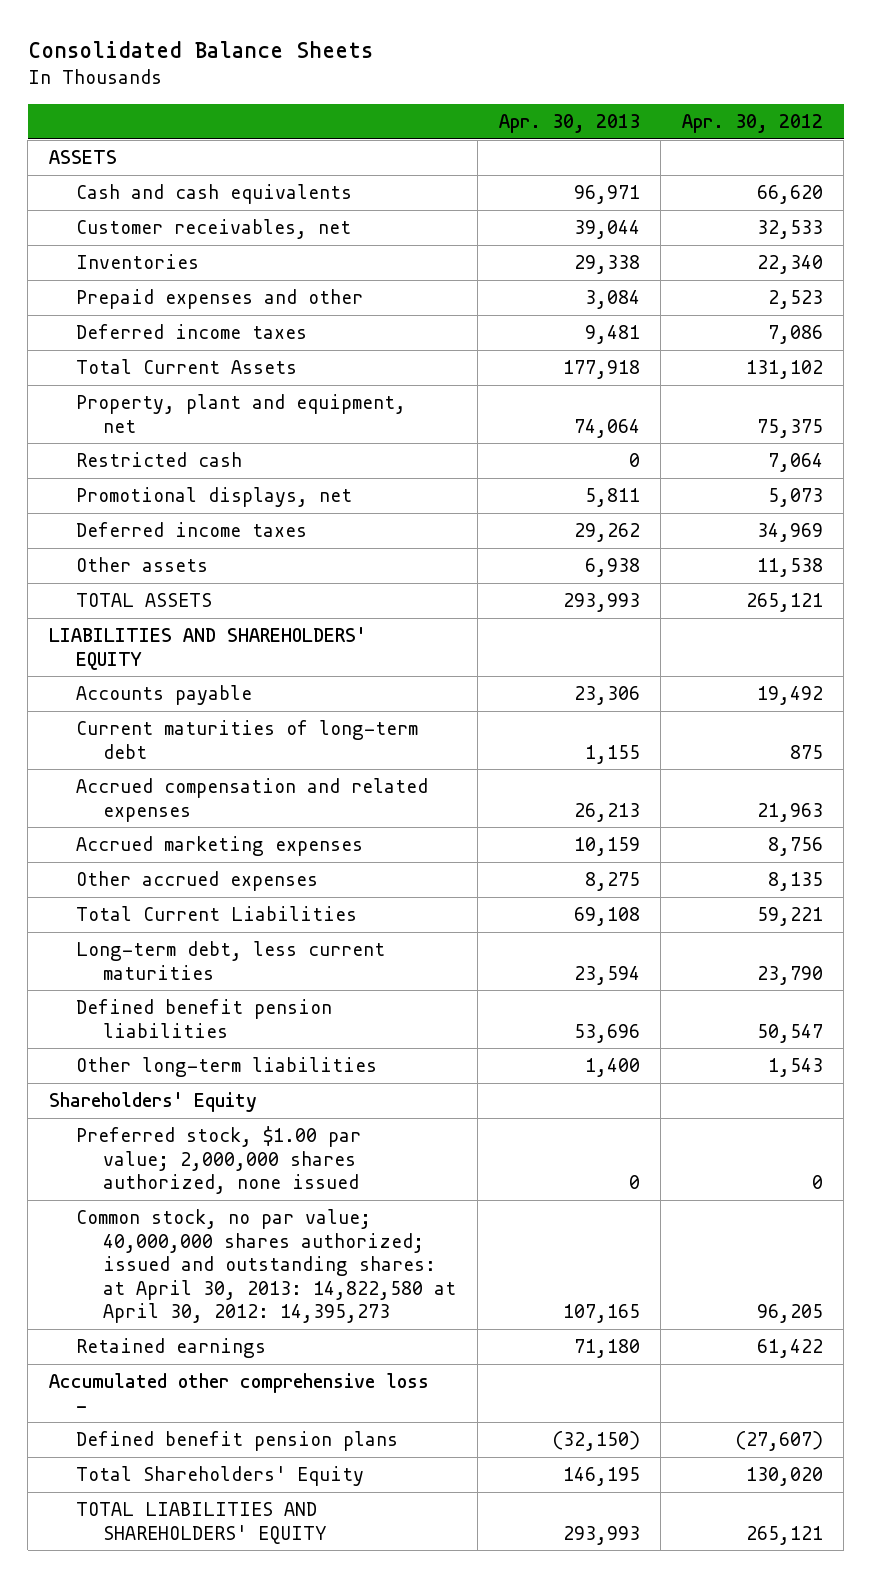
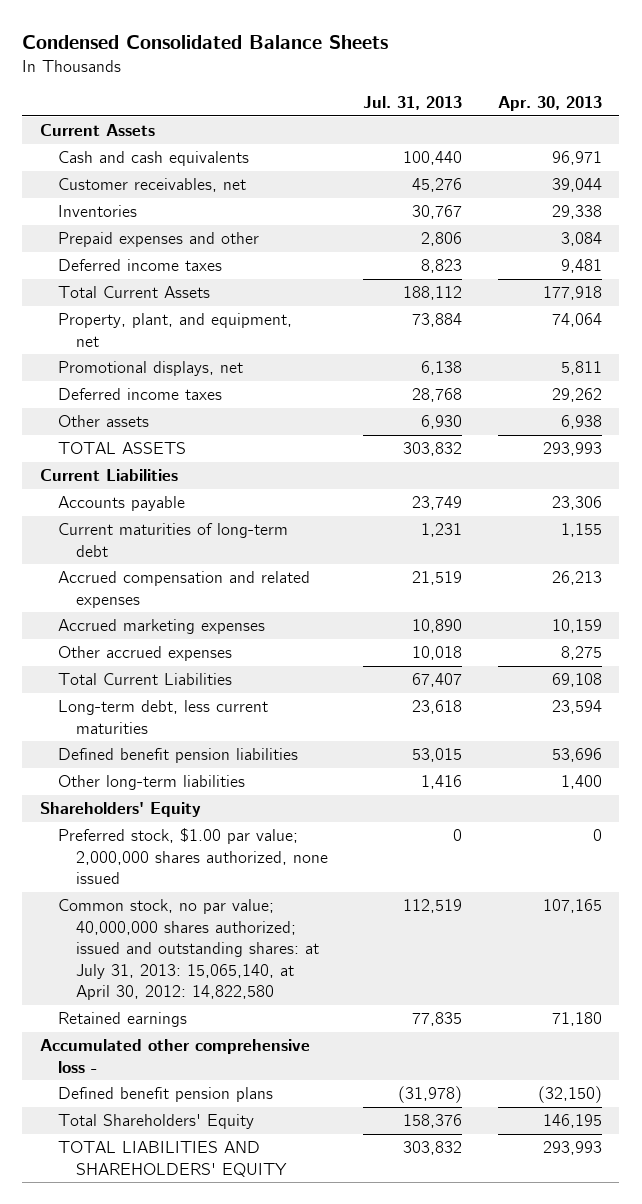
- Consolidated Balance Sheets
+ Condensed Consolidated Balance Sheets
- | Apr. 30, 2013 | Apr. 30, 2012
+ | Jul. 31, 2013 | Apr. 30, 2013
- ASSETS
+ Current Assets
- Property, plant and equipment, net | 74,064 | 75,375
- Restricted cash | 0 | 7,064
+ Property, plant, and equipment, net | 73,884 | 74,064
- LIABILITIES AND SHAREHOLDERS' EQUITY
+ Current Liabilities
- Common stock, no par value; 40,000,000 shares authorized; issued and outstanding shares: at April 30, 2013: 14,822,580 at April 30, 2012: 14,395,273 | 107,165 | 96,205
+ Common stock, no par value; 40,000,000 shares authorized; issued and outstanding shares: at July 31, 2013: 15,065,140, at April 30, 2012: 14,822,580 | 112,519 | 107,165

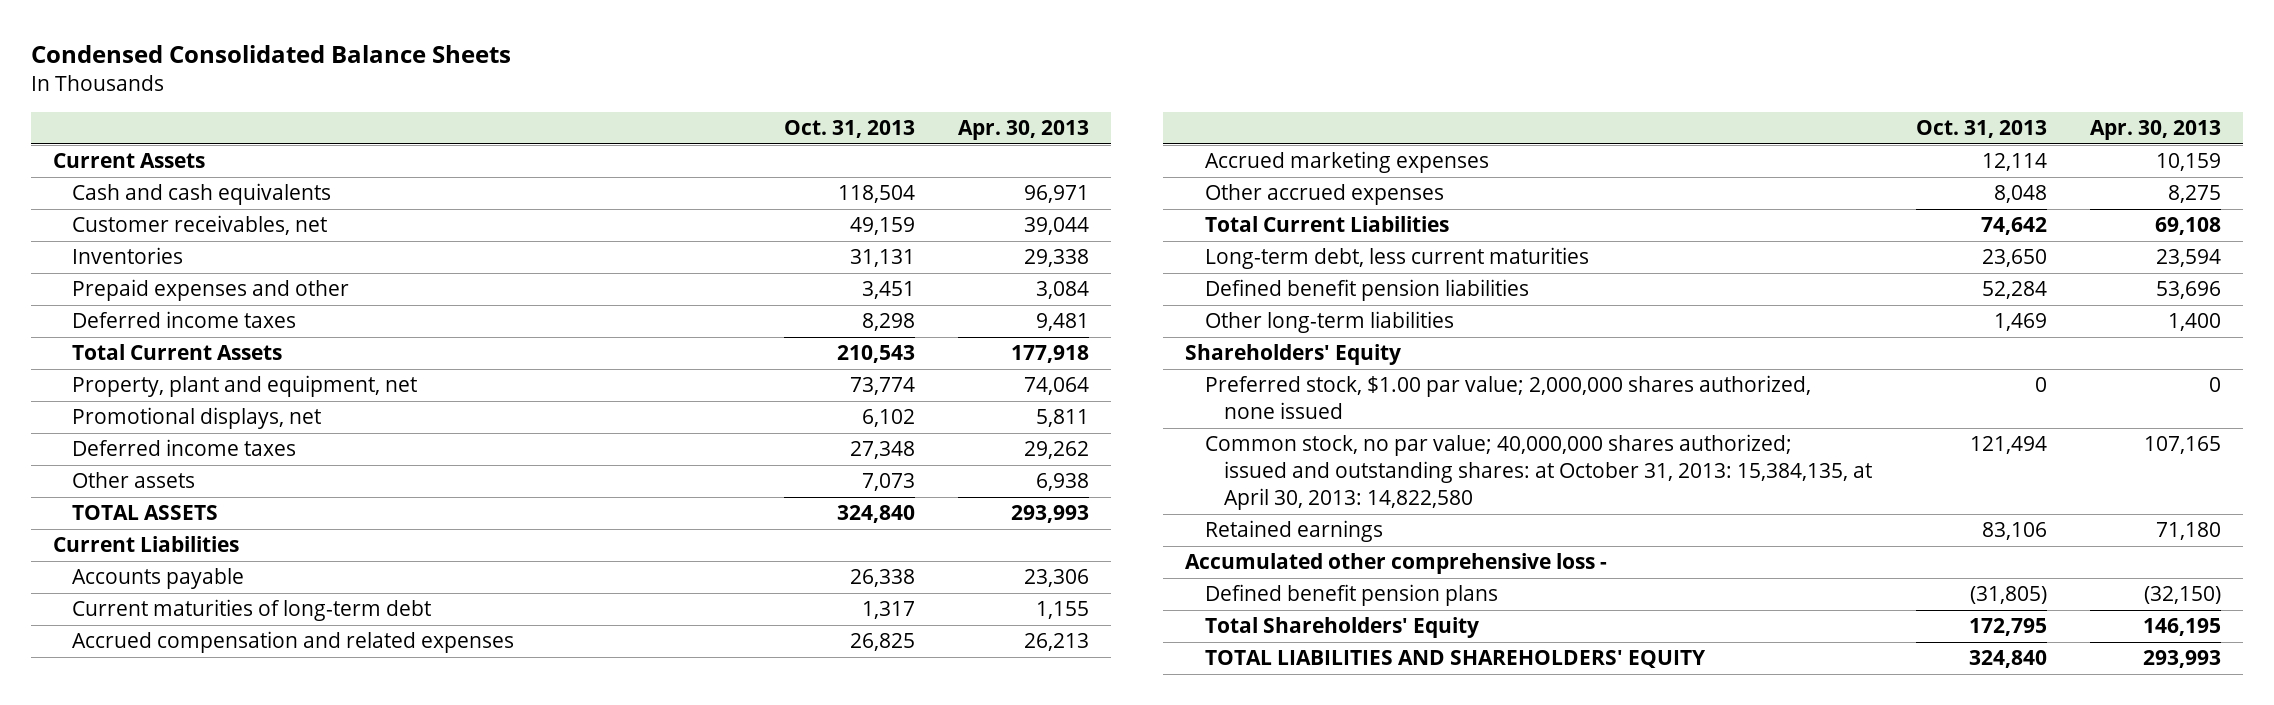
- | Jul. 31, 2013 | Apr. 30, 2013
+ | Oct. 31, 2013 | Apr. 30, 2013
- Property, plant, and equipment, net | 73,884 | 74,064
+ Property, plant and equipment, net | 73,774 | 74,064
- Common stock, no par value; 40,000,000 shares authorized; issued and outstanding shares: at July 31, 2013: 15,065,140, at April 30, 2012: 14,822,580 | 112,519 | 107,165
+ Common stock, no par value; 40,000,000 shares authorized; issued and outstanding shares: at October 31, 2013: 15,384,135, at April 30, 2013: 14,822,580 | 121,494 | 107,165

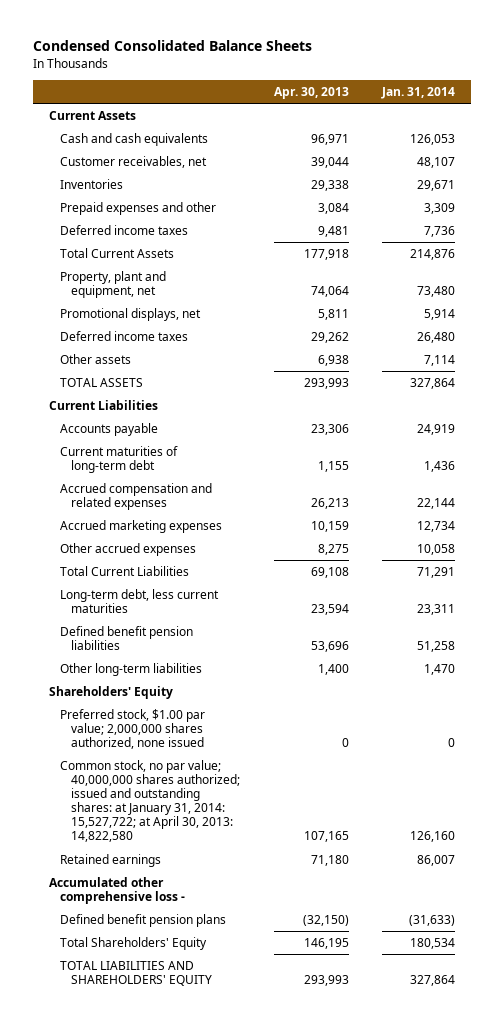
- | Oct. 31, 2013 | Apr. 30, 2013
+ | Apr. 30, 2013 | Jan. 31, 2014
- Common stock, no par value; 40,000,000 shares authorized; issued and outstanding shares: at October 31, 2013: 15,384,135, at April 30, 2013: 14,822,580 | 121,494 | 107,165
+ Common stock, no par value; 40,000,000 shares authorized; issued and outstanding shares: at January 31, 2014: 15,527,722; at April 30, 2013: 14,822,580 | 107,165 | 126,160

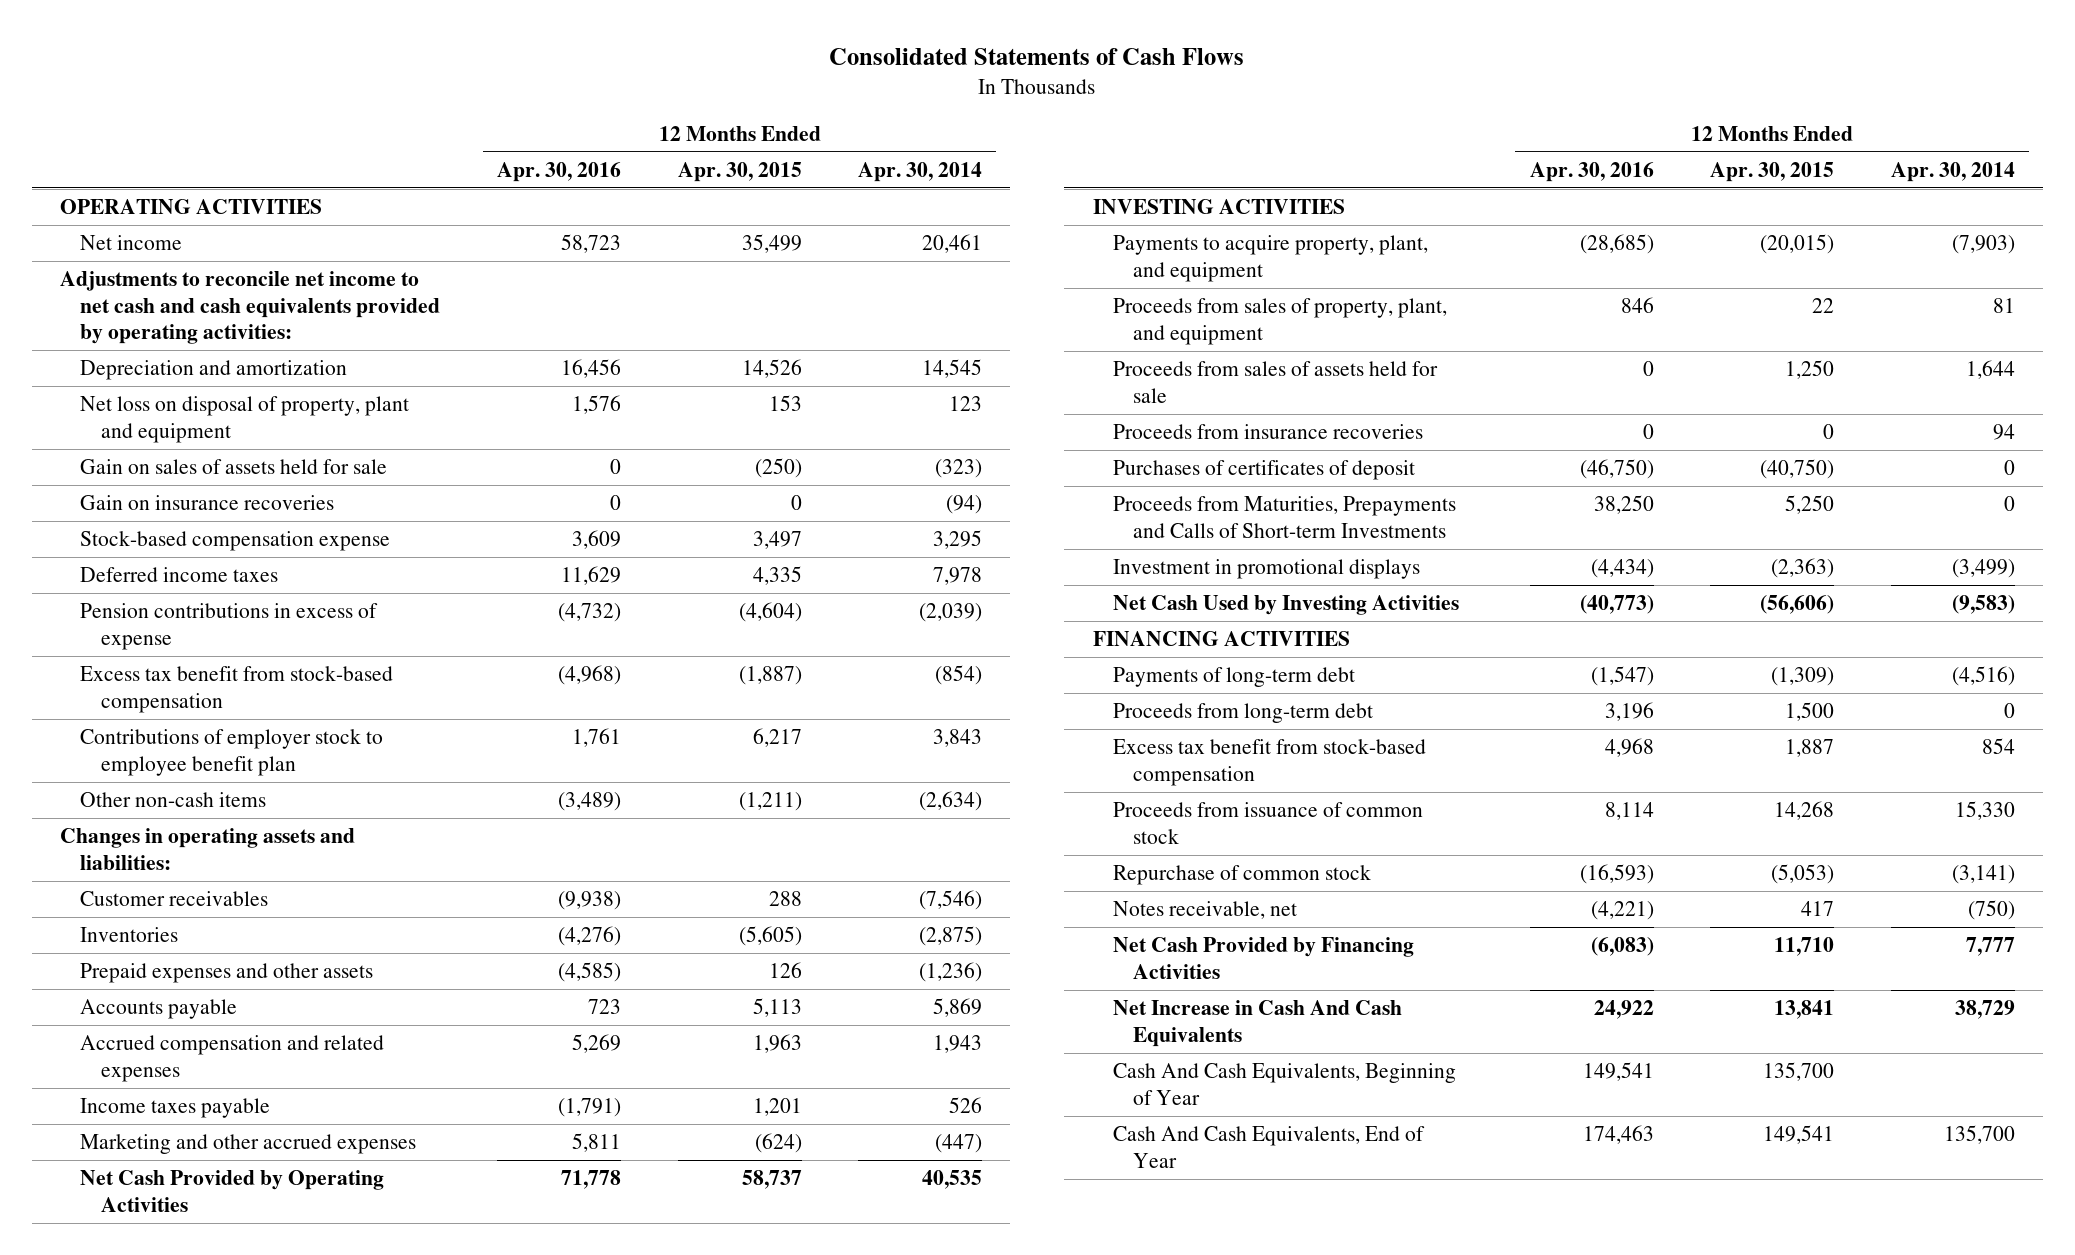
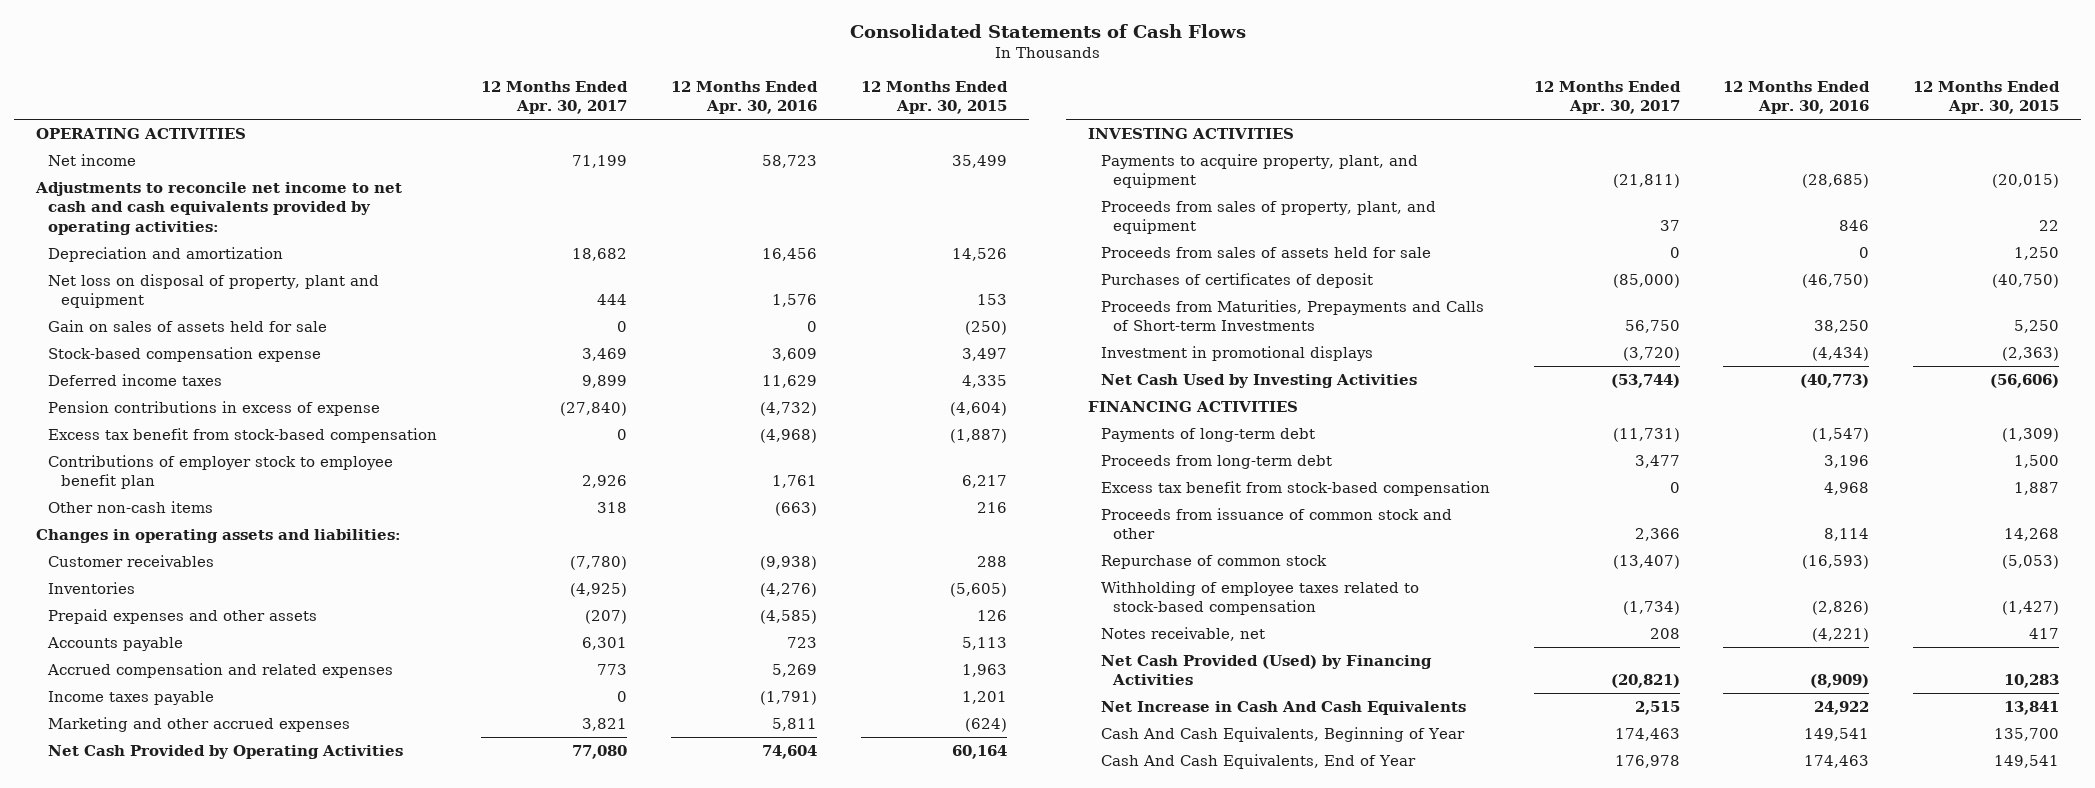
- | 12 Months Ended Apr. 30, 2016 | 12 Months Ended Apr. 30, 2015 | 12 Months Ended Apr. 30, 2014
+ | 12 Months Ended Apr. 30, 2017 | 12 Months Ended Apr. 30, 2016 | 12 Months Ended Apr. 30, 2015
- Gain on insurance recoveries | 0 | 0 | (94)
- Other non-cash items | (3,489) | (1,211) | (2,634)
+ Other non-cash items | 318 | (663) | 216
- Net Cash Provided by Operating Activities | 71,778 | 58,737 | 40,535
+ Net Cash Provided by Operating Activities | 77,080 | 74,604 | 60,164
- Proceeds from insurance recoveries | 0 | 0 | 94
- Proceeds from issuance of common stock | 8,114 | 14,268 | 15,330
+ Proceeds from issuance of common stock and other | 2,366 | 8,114 | 14,268
+ Withholding of employee taxes related to stock-based compensation | (1,734) | (2,826) | (1,427)
- Net Cash Provided by Financing Activities | (6,083) | 11,710 | 7,777
+ Net Cash Provided (Used) by Financing Activities | (20,821) | (8,909) | 10,283

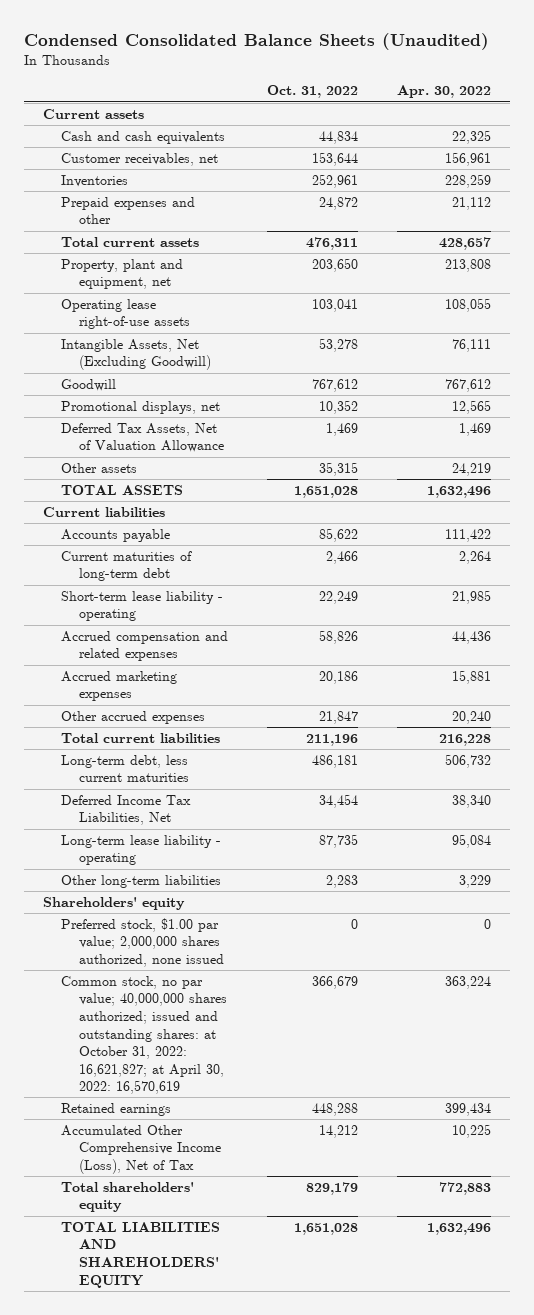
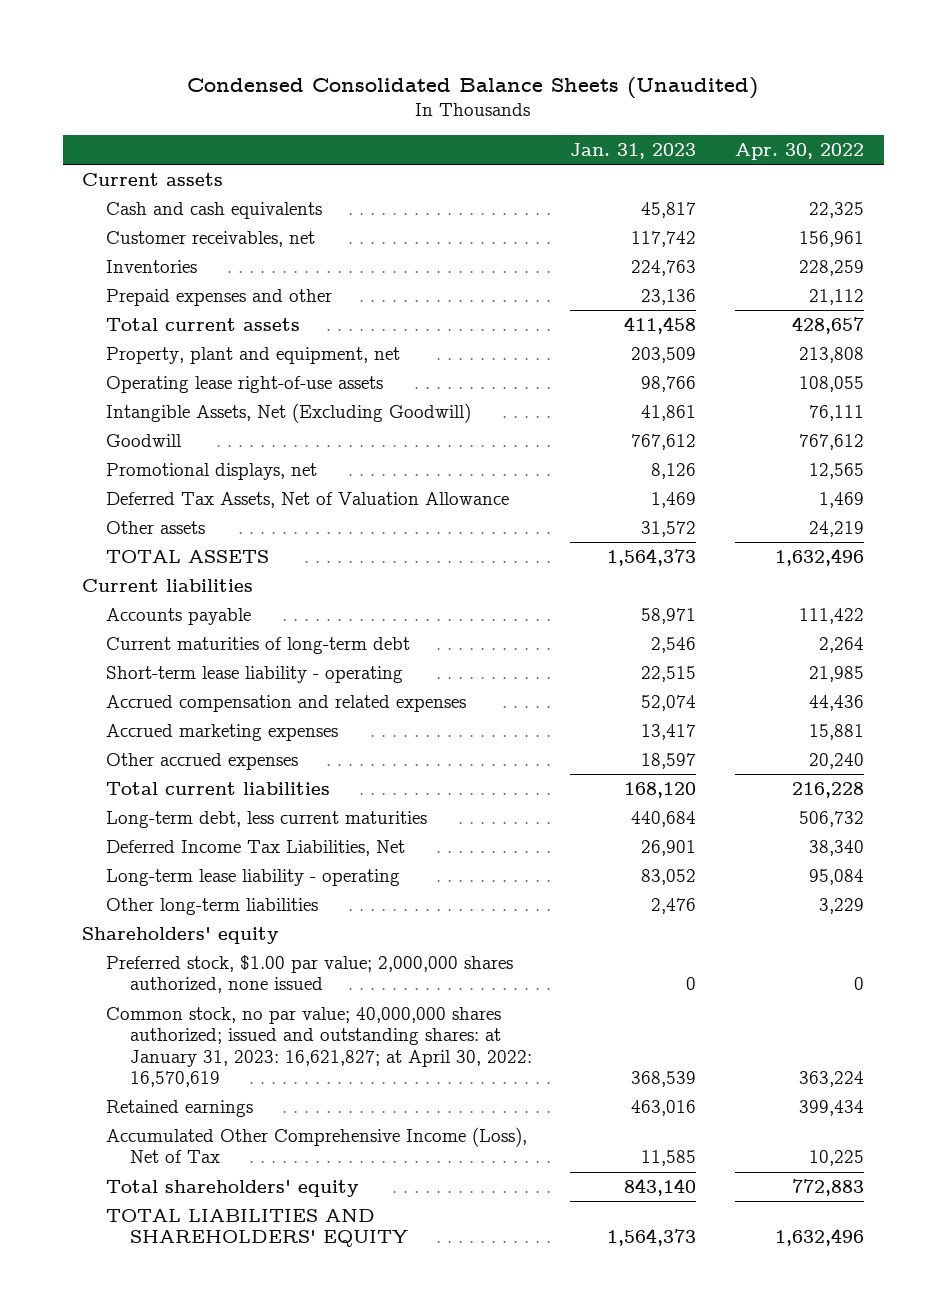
- | Oct. 31, 2022 | Apr. 30, 2022
+ | Jan. 31, 2023 | Apr. 30, 2022
- Common stock, no par value; 40,000,000 shares authorized; issued and outstanding shares: at October 31, 2022: 16,621,827; at April 30, 2022: 16,570,619 | 366,679 | 363,224
+ Common stock, no par value; 40,000,000 shares authorized; issued and outstanding shares: at January 31, 2023: 16,621,827; at April 30, 2022: 16,570,619 | 368,539 | 363,224

